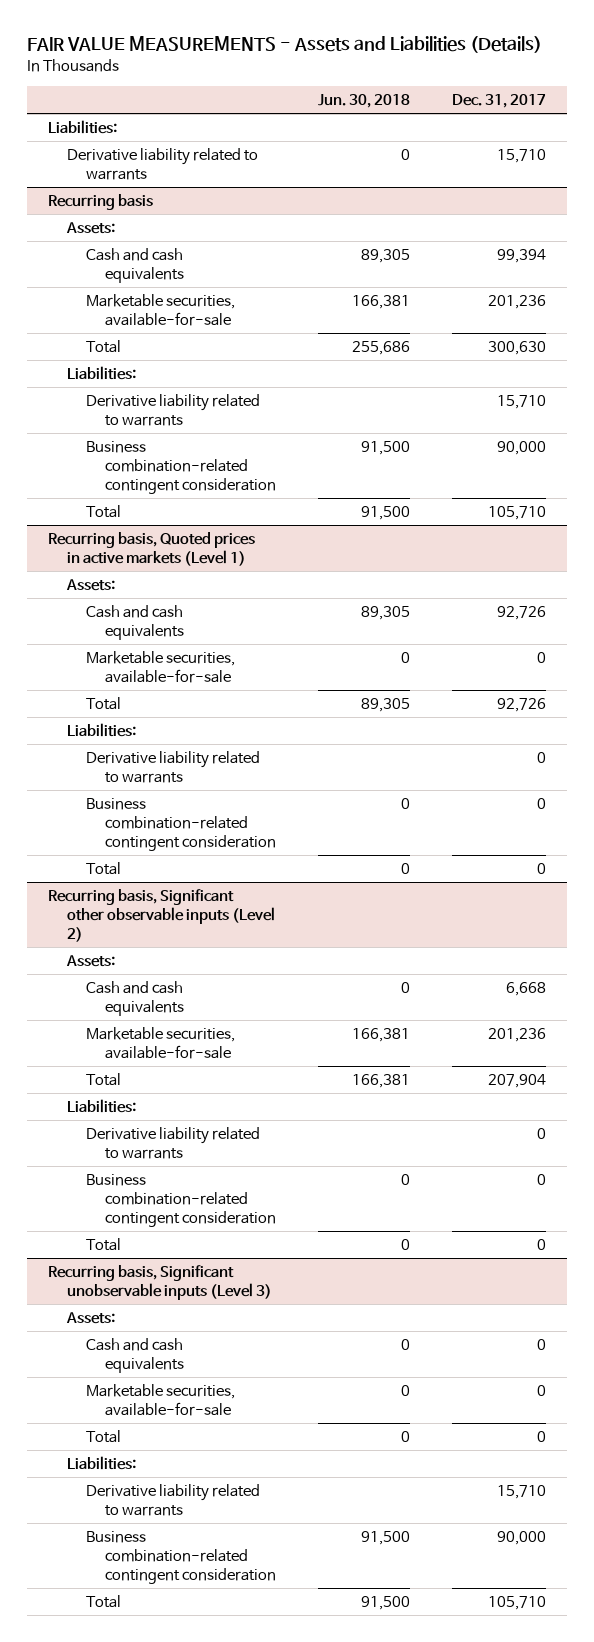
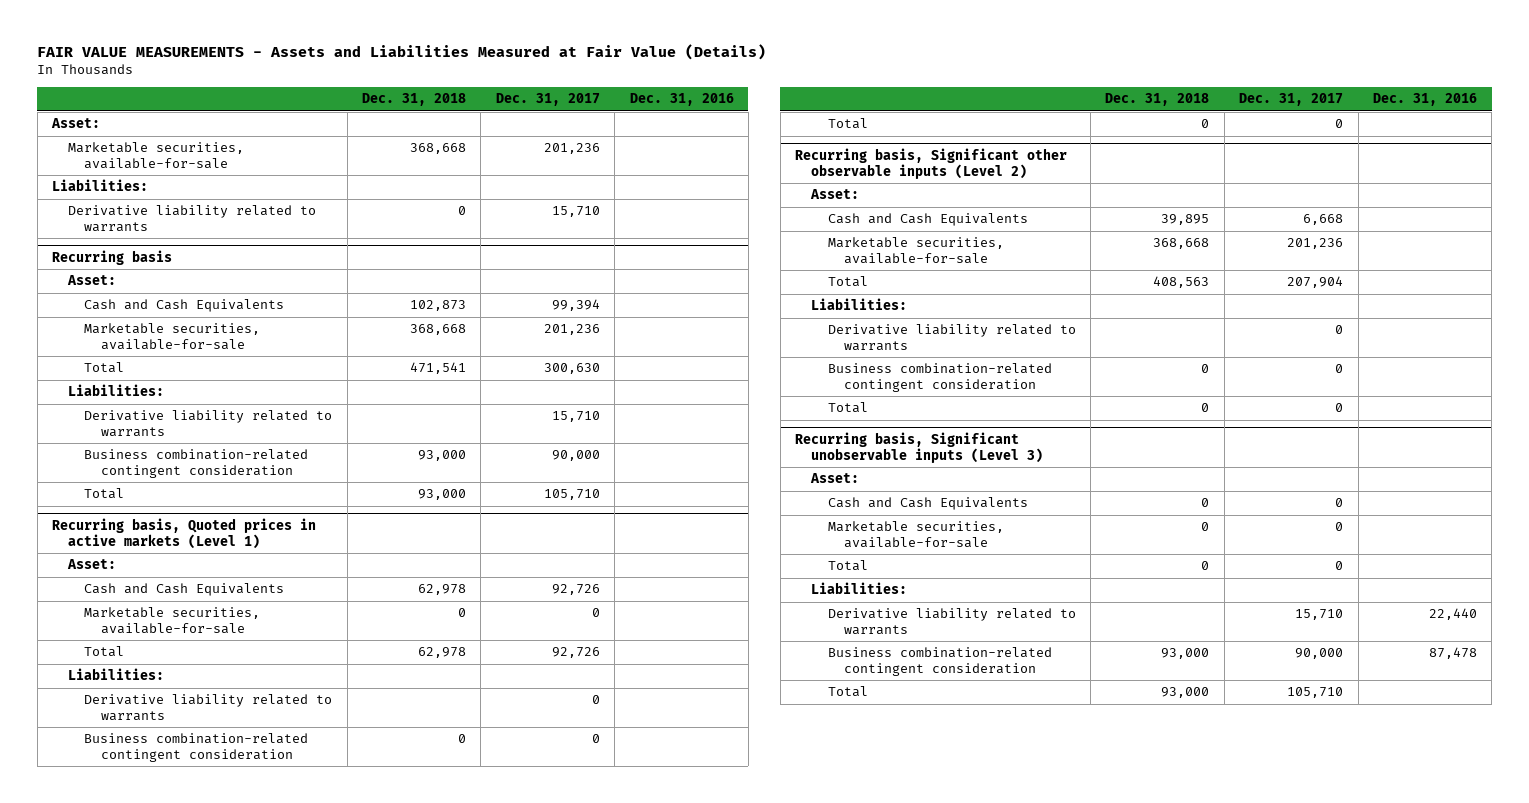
- FAIR VALUE MEASUREMENTS - Assets and Liabilities (Details)
+ FAIR VALUE MEASUREMENTS - Assets and Liabilities Measured at Fair Value (Details)
- | Jun. 30, 2018 | Dec. 31, 2017
+ | Dec. 31, 2018 | Dec. 31, 2017 | Dec. 31, 2016
+ Asset:
+ Marketable securities, available-for-sale | 368,668 | 201,236 |
@ Recurring basis
- Assets:
- Cash and cash equivalents | 89,305 | 99,394
+ Asset:
+ Cash and Cash Equivalents | 102,873 | 99,394 |
@ Recurring basis, Quoted prices in active markets (Level 1)
- Assets:
- Cash and cash equivalents | 89,305 | 92,726
+ Asset:
+ Cash and Cash Equivalents | 62,978 | 92,726 |
@ Recurring basis, Significant other observable inputs (Level 2)
- Assets:
- Cash and cash equivalents | 0 | 6,668
+ Asset:
+ Cash and Cash Equivalents | 39,895 | 6,668 |
@ Recurring basis, Significant unobservable inputs (Level 3)
- Assets:
- Cash and cash equivalents | 0 | 0
+ Asset:
+ Cash and Cash Equivalents | 0 | 0 |

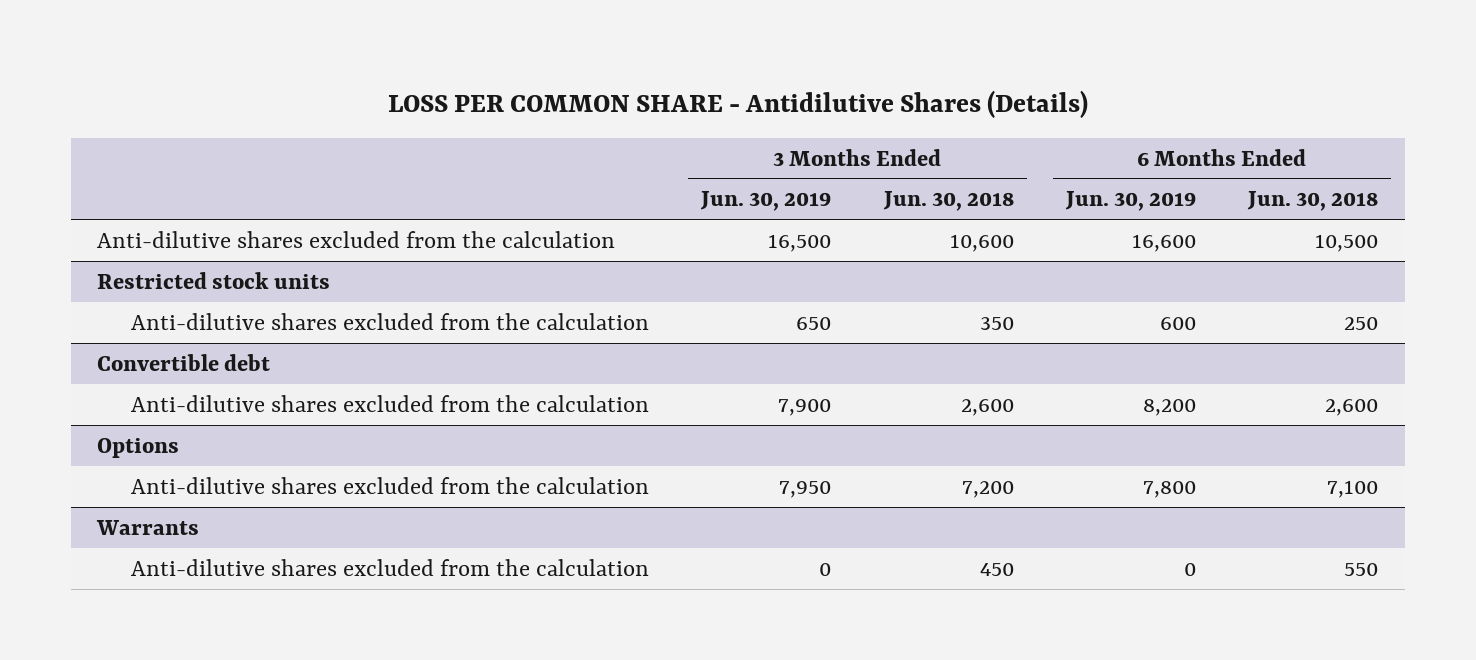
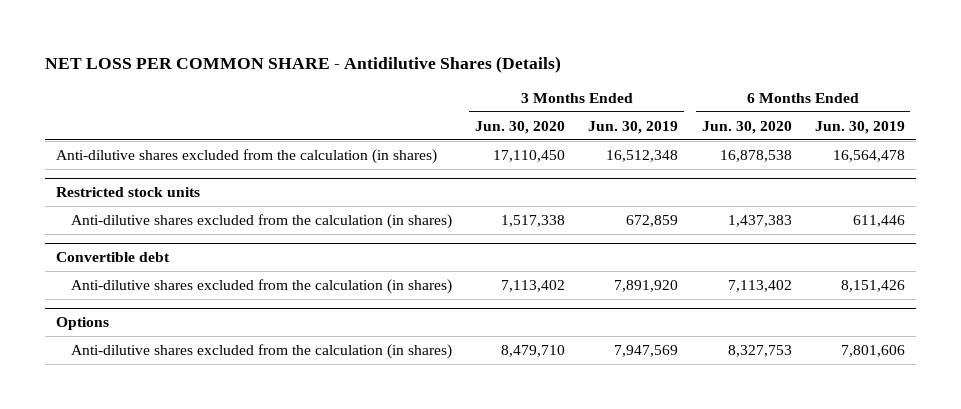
- LOSS PER COMMON SHARE - Antidilutive Shares (Details)
+ NET LOSS PER COMMON SHARE - Antidilutive Shares (Details)
- | 3 Months Ended Jun. 30, 2019 | 3 Months Ended Jun. 30, 2018 | 6 Months Ended Jun. 30, 2019 | 6 Months Ended Jun. 30, 2018
+ | 3 Months Ended Jun. 30, 2020 | 3 Months Ended Jun. 30, 2019 | 6 Months Ended Jun. 30, 2020 | 6 Months Ended Jun. 30, 2019
- Anti-dilutive shares excluded from the calculation | 16,500 | 10,600 | 16,600 | 10,500
+ Anti-dilutive shares excluded from the calculation (in shares) | 17,110,450 | 16,512,348 | 16,878,538 | 16,564,478
@ Restricted stock units
- Anti-dilutive shares excluded from the calculation | 650 | 350 | 600 | 250
+ Anti-dilutive shares excluded from the calculation (in shares) | 1,517,338 | 672,859 | 1,437,383 | 611,446
@ Convertible debt
- Anti-dilutive shares excluded from the calculation | 7,900 | 2,600 | 8,200 | 2,600
+ Anti-dilutive shares excluded from the calculation (in shares) | 7,113,402 | 7,891,920 | 7,113,402 | 8,151,426
@ Options
- Anti-dilutive shares excluded from the calculation | 7,950 | 7,200 | 7,800 | 7,100
- Warrants
- Anti-dilutive shares excluded from the calculation | 0 | 450 | 0 | 550
@ Options
+ Anti-dilutive shares excluded from the calculation (in shares) | 8,479,710 | 7,947,569 | 8,327,753 | 7,801,606

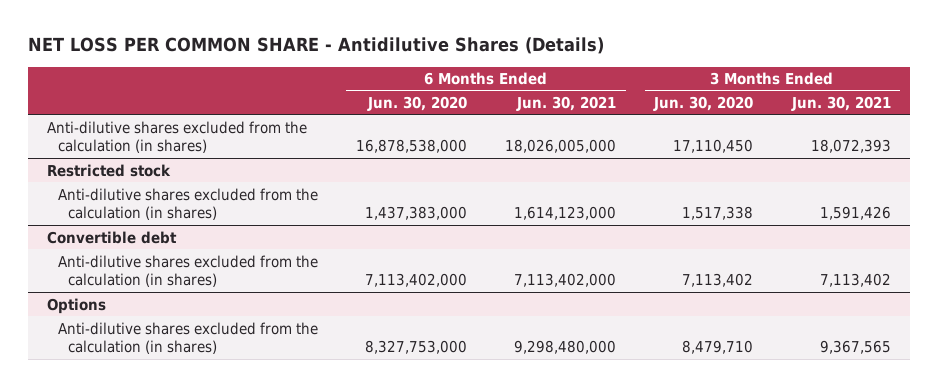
- | 3 Months Ended Jun. 30, 2020 | 3 Months Ended Jun. 30, 2019 | 6 Months Ended Jun. 30, 2020 | 6 Months Ended Jun. 30, 2019
+ | 6 Months Ended Jun. 30, 2020 | 6 Months Ended Jun. 30, 2021 | 3 Months Ended Jun. 30, 2020 | 3 Months Ended Jun. 30, 2021
- Anti-dilutive shares excluded from the calculation (in shares) | 17,110,450 | 16,512,348 | 16,878,538 | 16,564,478
- Restricted stock units
- Anti-dilutive shares excluded from the calculation (in shares) | 1,517,338 | 672,859 | 1,437,383 | 611,446
+ Anti-dilutive shares excluded from the calculation (in shares) | 16,878,538,000 | 18,026,005,000 | 17,110,450 | 18,072,393
+ Restricted stock
+ Anti-dilutive shares excluded from the calculation (in shares) | 1,437,383,000 | 1,614,123,000 | 1,517,338 | 1,591,426
@ Convertible debt
- Anti-dilutive shares excluded from the calculation (in shares) | 7,113,402 | 7,891,920 | 7,113,402 | 8,151,426
+ Anti-dilutive shares excluded from the calculation (in shares) | 7,113,402,000 | 7,113,402,000 | 7,113,402 | 7,113,402
@ Options
- Anti-dilutive shares excluded from the calculation (in shares) | 8,479,710 | 7,947,569 | 8,327,753 | 7,801,606
+ Anti-dilutive shares excluded from the calculation (in shares) | 8,327,753,000 | 9,298,480,000 | 8,479,710 | 9,367,565

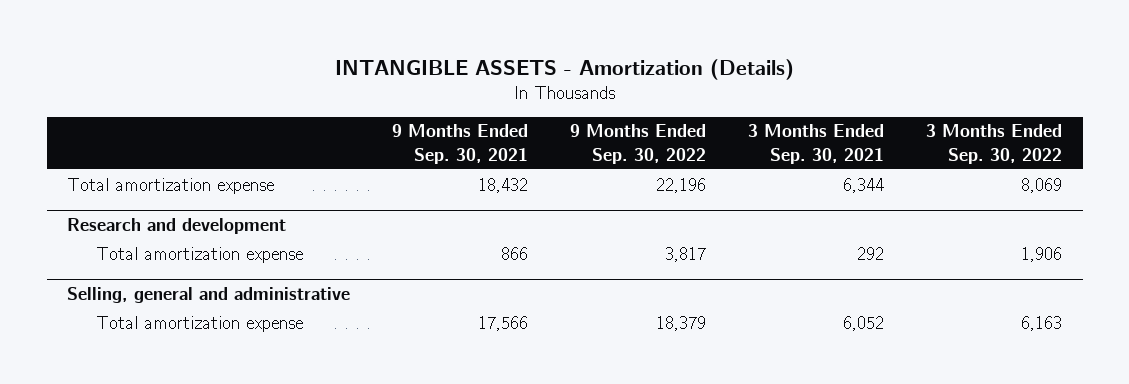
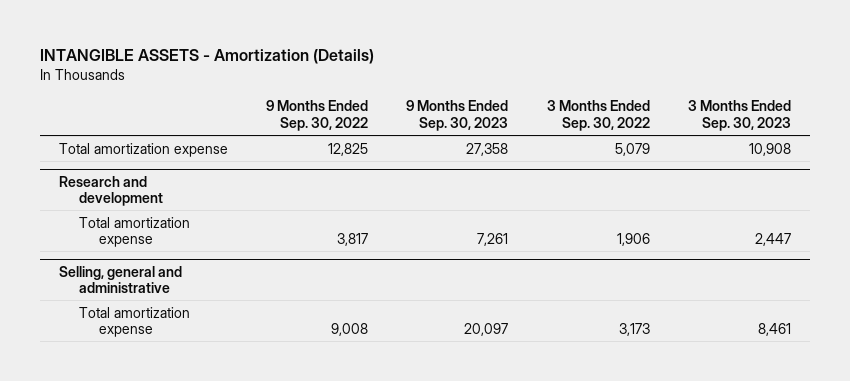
- | 9 Months Ended Sep. 30, 2021 | 9 Months Ended Sep. 30, 2022 | 3 Months Ended Sep. 30, 2021 | 3 Months Ended Sep. 30, 2022
+ | 9 Months Ended Sep. 30, 2022 | 9 Months Ended Sep. 30, 2023 | 3 Months Ended Sep. 30, 2022 | 3 Months Ended Sep. 30, 2023
- Total amortization expense | 18,432 | 22,196 | 6,344 | 8,069
+ Total amortization expense | 12,825 | 27,358 | 5,079 | 10,908
@ Selling, general and administrative
- Total amortization expense | 17,566 | 18,379 | 6,052 | 6,163
+ Total amortization expense | 9,008 | 20,097 | 3,173 | 8,461

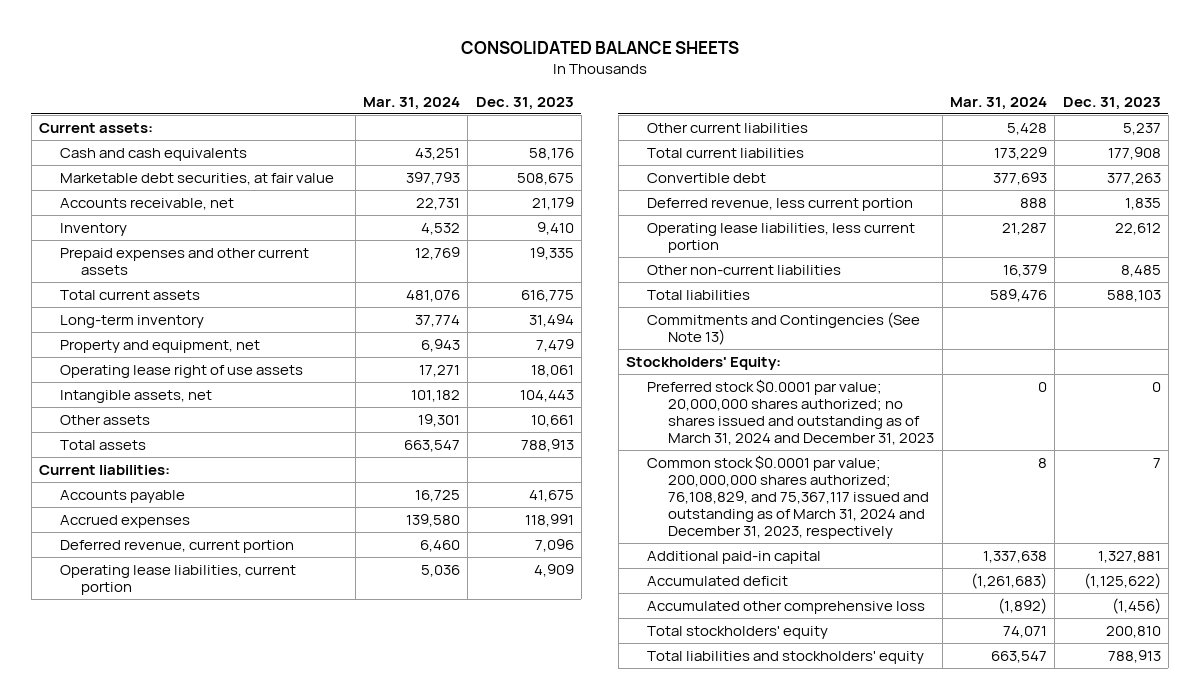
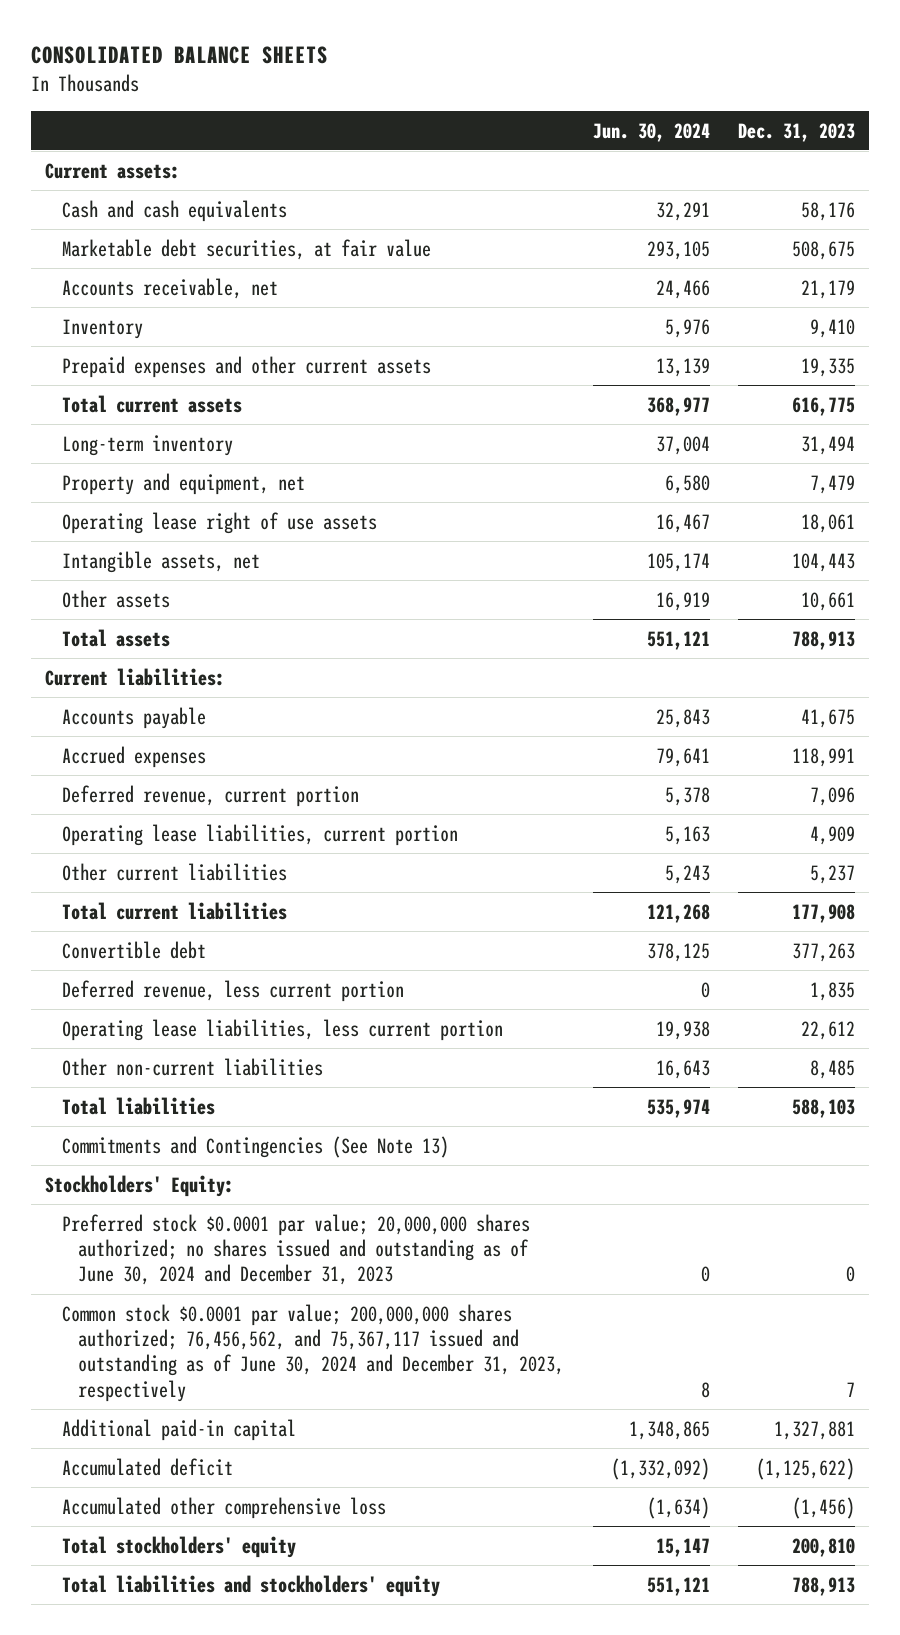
- | Mar. 31, 2024 | Dec. 31, 2023
+ | Jun. 30, 2024 | Dec. 31, 2023
- Preferred stock $0.0001 par value; 20,000,000 shares authorized; no shares issued and outstanding as of March 31, 2024 and December 31, 2023 | 0 | 0
- Common stock $0.0001 par value; 200,000,000 shares authorized; 76,108,829, and 75,367,117 issued and outstanding as of March 31, 2024 and December 31, 2023, respectively | 8 | 7
+ Preferred stock $0.0001 par value; 20,000,000 shares authorized; no shares issued and outstanding as of June 30, 2024 and December 31, 2023 | 0 | 0
+ Common stock $0.0001 par value; 200,000,000 shares authorized; 76,456,562, and 75,367,117 issued and outstanding as of June 30, 2024 and December 31, 2023, respectively | 8 | 7

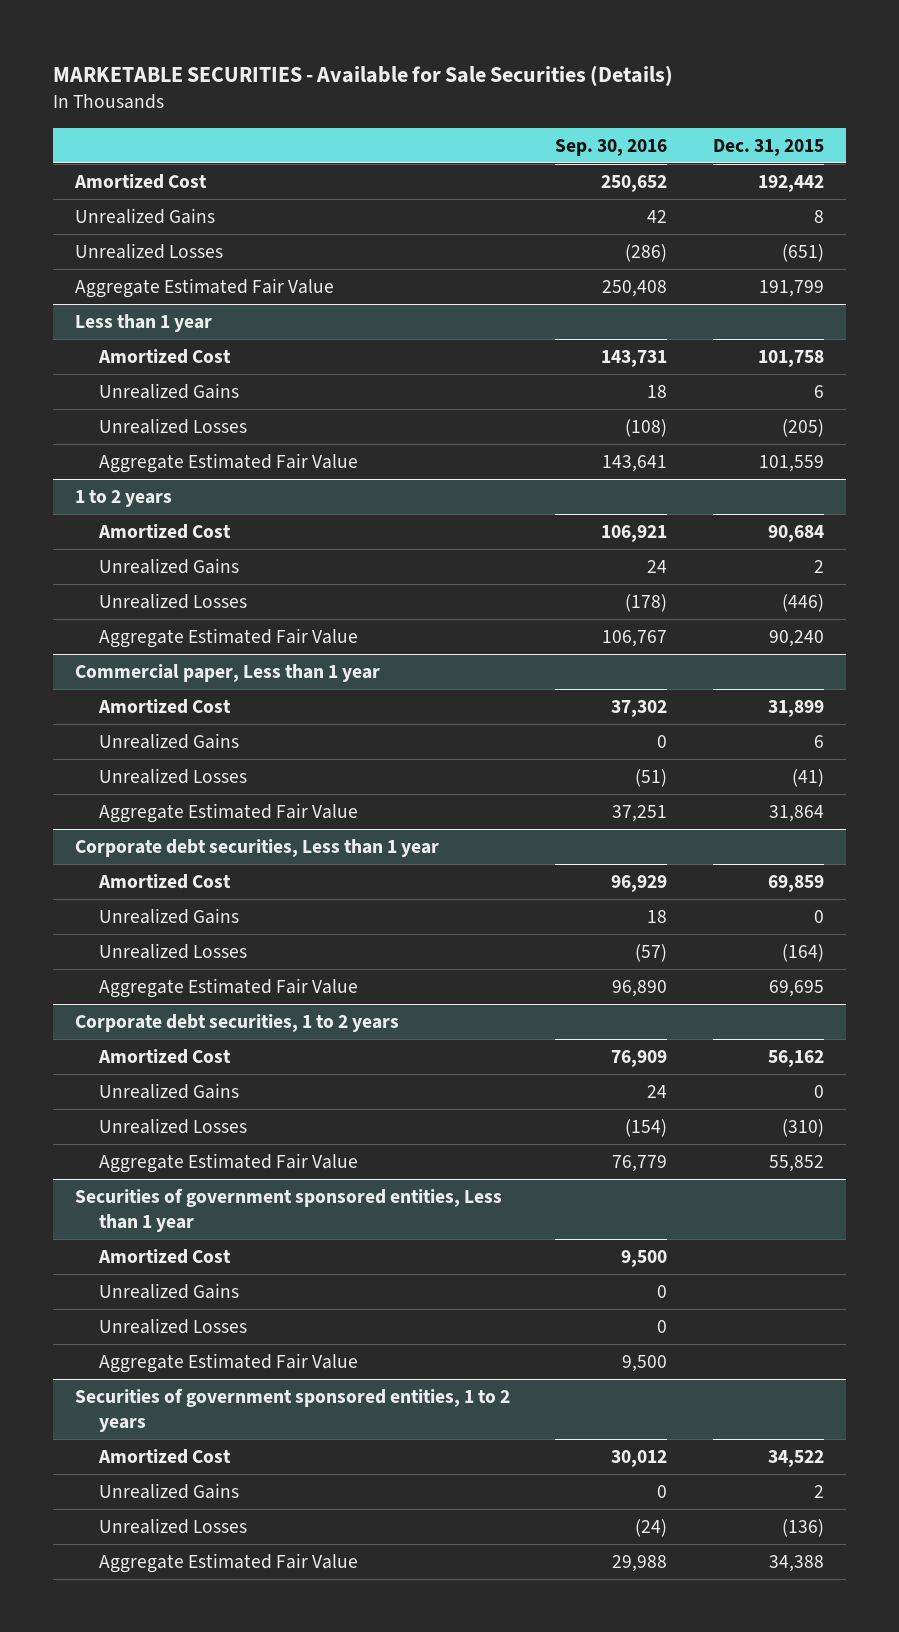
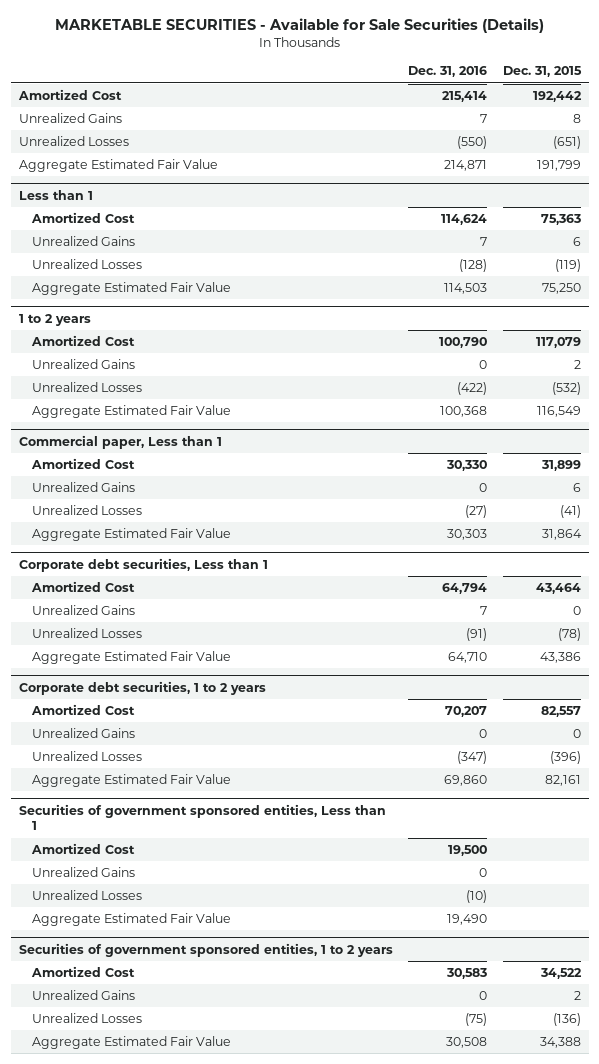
- | Sep. 30, 2016 | Dec. 31, 2015
+ | Dec. 31, 2016 | Dec. 31, 2015
- Less than 1 year
- Amortized Cost | 143,731 | 101,758
+ Less than 1
+ Amortized Cost | 114,624 | 75,363
- Unrealized Losses | (108) | (205)
- Aggregate Estimated Fair Value | 143,641 | 101,559
+ Unrealized Losses | (128) | (119)
+ Aggregate Estimated Fair Value | 114,503 | 75,250
@ 1 to 2 years
- Amortized Cost | 106,921 | 90,684
+ Amortized Cost | 100,790 | 117,079
- Unrealized Losses | (178) | (446)
- Aggregate Estimated Fair Value | 106,767 | 90,240
- Commercial paper, Less than 1 year
@ 1 to 2 years
+ Unrealized Losses | (422) | (532)
+ Aggregate Estimated Fair Value | 100,368 | 116,549
+ Commercial paper, Less than 1
- Corporate debt securities, Less than 1 year
- Amortized Cost | 96,929 | 69,859
+ Corporate debt securities, Less than 1
+ Amortized Cost | 64,794 | 43,464
- Unrealized Losses | (57) | (164)
- Aggregate Estimated Fair Value | 96,890 | 69,695
+ Unrealized Losses | (91) | (78)
+ Aggregate Estimated Fair Value | 64,710 | 43,386
@ Corporate debt securities, 1 to 2 years
- Amortized Cost | 76,909 | 56,162
+ Amortized Cost | 70,207 | 82,557
- Unrealized Losses | (154) | (310)
- Aggregate Estimated Fair Value | 76,779 | 55,852
- Securities of government sponsored entities, Less than 1 year
@ Corporate debt securities, 1 to 2 years
+ Unrealized Losses | (347) | (396)
+ Aggregate Estimated Fair Value | 69,860 | 82,161
+ Securities of government sponsored entities, Less than 1

